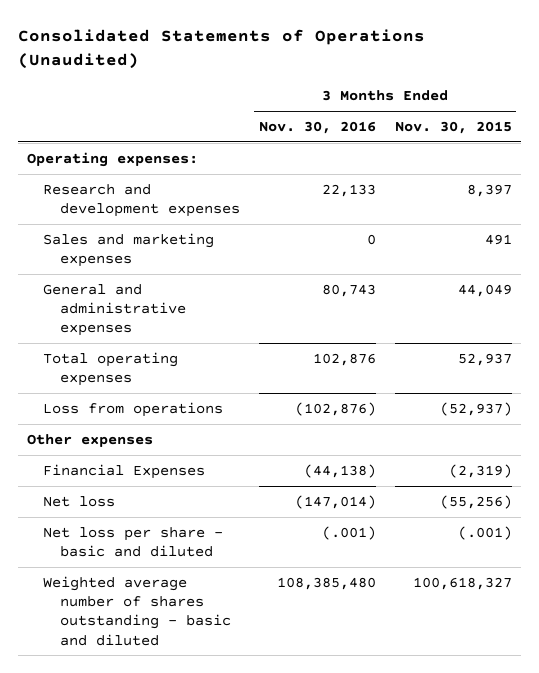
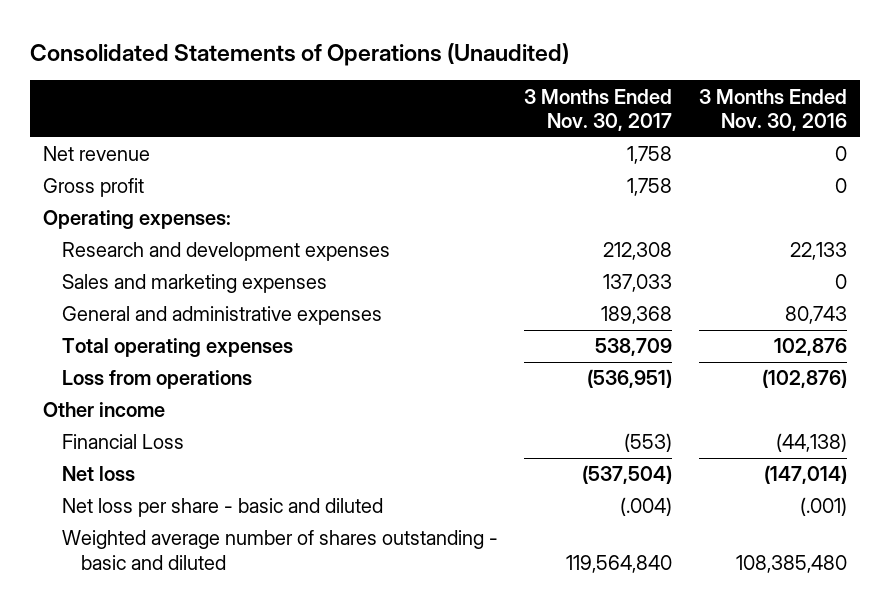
- | 3 Months Ended Nov. 30, 2016 | 3 Months Ended Nov. 30, 2015
+ | 3 Months Ended Nov. 30, 2017 | 3 Months Ended Nov. 30, 2016
+ Net revenue | 1,758 | 0
+ Gross profit | 1,758 | 0
- Other expenses
- Financial Expenses | (44,138) | (2,319)
+ Other income
+ Financial Loss | (553) | (44,138)

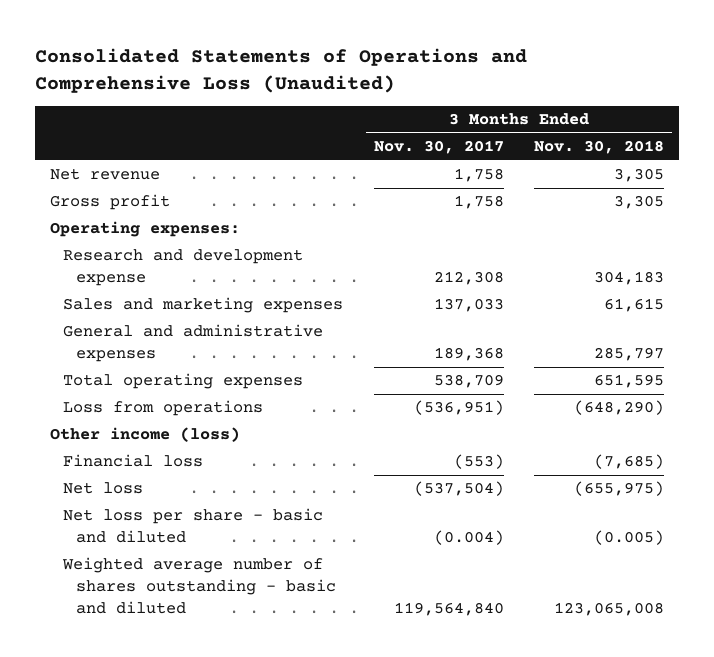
- Consolidated Statements of Operations (Unaudited)
+ Consolidated Statements of Operations and Comprehensive Loss (Unaudited)
- | 3 Months Ended Nov. 30, 2017 | 3 Months Ended Nov. 30, 2016
+ | 3 Months Ended Nov. 30, 2017 | 3 Months Ended Nov. 30, 2018
- Research and development expenses | 212,308 | 22,133
+ Research and development expense | 212,308 | 304,183
- Other income
- Financial Loss | (553) | (44,138)
+ Other income (loss)
+ Financial loss | (553) | (7,685)
- Net loss per share - basic and diluted | (.004) | (.001)
+ Net loss per share - basic and diluted | (0.004) | (0.005)

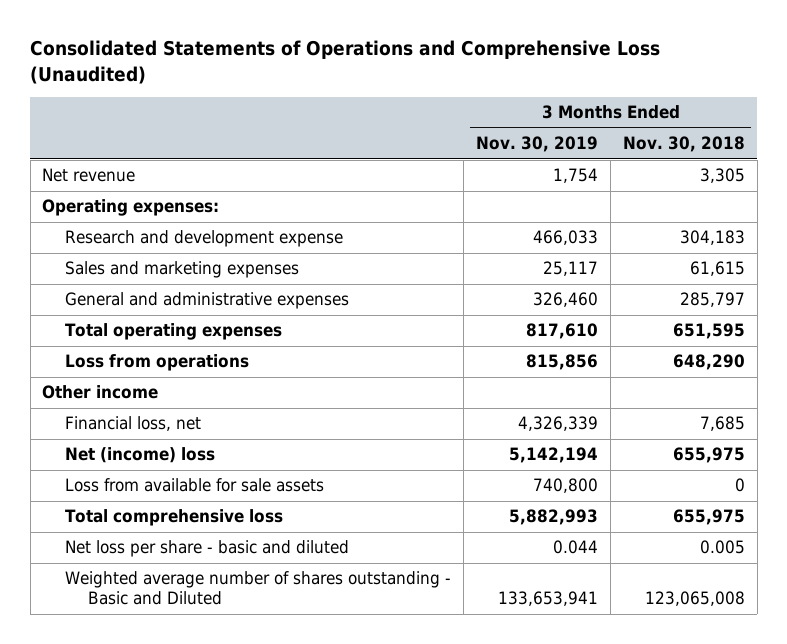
- | 3 Months Ended Nov. 30, 2017 | 3 Months Ended Nov. 30, 2018
+ | 3 Months Ended Nov. 30, 2019 | 3 Months Ended Nov. 30, 2018
- Gross profit | 1,758 | 3,305
- Loss from operations | (536,951) | (648,290)
- Other income (loss)
- Financial loss | (553) | (7,685)
- Net loss | (537,504) | (655,975)
- Net loss per share - basic and diluted | (0.004) | (0.005)
- Weighted average number of shares outstanding - basic and diluted | 119,564,840 | 123,065,008
+ Loss from operations | 815,856 | 648,290
+ Other income
+ Financial loss, net | 4,326,339 | 7,685
+ Net (income) loss | 5,142,194 | 655,975
+ Loss from available for sale assets | 740,800 | 0
+ Total comprehensive loss | 5,882,993 | 655,975
+ Net loss per share - basic and diluted | 0.044 | 0.005
+ Weighted average number of shares outstanding - Basic and Diluted | 133,653,941 | 123,065,008

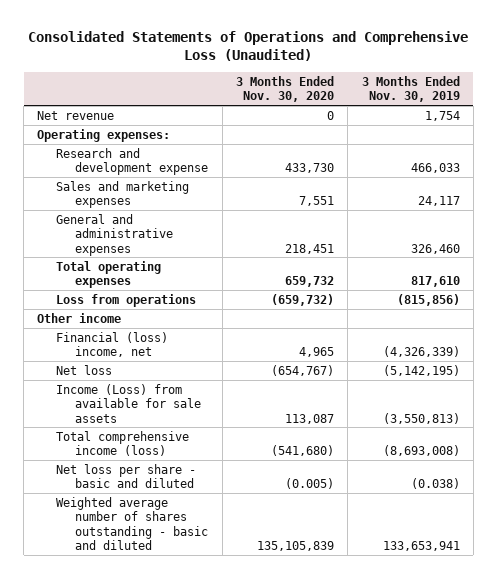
- | 3 Months Ended Nov. 30, 2019 | 3 Months Ended Nov. 30, 2018
+ | 3 Months Ended Nov. 30, 2020 | 3 Months Ended Nov. 30, 2019
- Sales and marketing expenses | 25,117 | 61,615
+ Sales and marketing expenses | 7,551 | 24,117
- Loss from operations | 815,856 | 648,290
+ Loss from operations | (659,732) | (815,856)
- Financial loss, net | 4,326,339 | 7,685
- Net (income) loss | 5,142,194 | 655,975
- Loss from available for sale assets | 740,800 | 0
- Total comprehensive loss | 5,882,993 | 655,975
- Net loss per share - basic and diluted | 0.044 | 0.005
- Weighted average number of shares outstanding - Basic and Diluted | 133,653,941 | 123,065,008
+ Financial (loss) income, net | 4,965 | (4,326,339)
+ Net loss | (654,767) | (5,142,195)
+ Income (Loss) from available for sale assets | 113,087 | (3,550,813)
+ Total comprehensive income (loss) | (541,680) | (8,693,008)
+ Net loss per share - basic and diluted | (0.005) | (0.038)
+ Weighted average number of shares outstanding - basic and diluted | 135,105,839 | 133,653,941

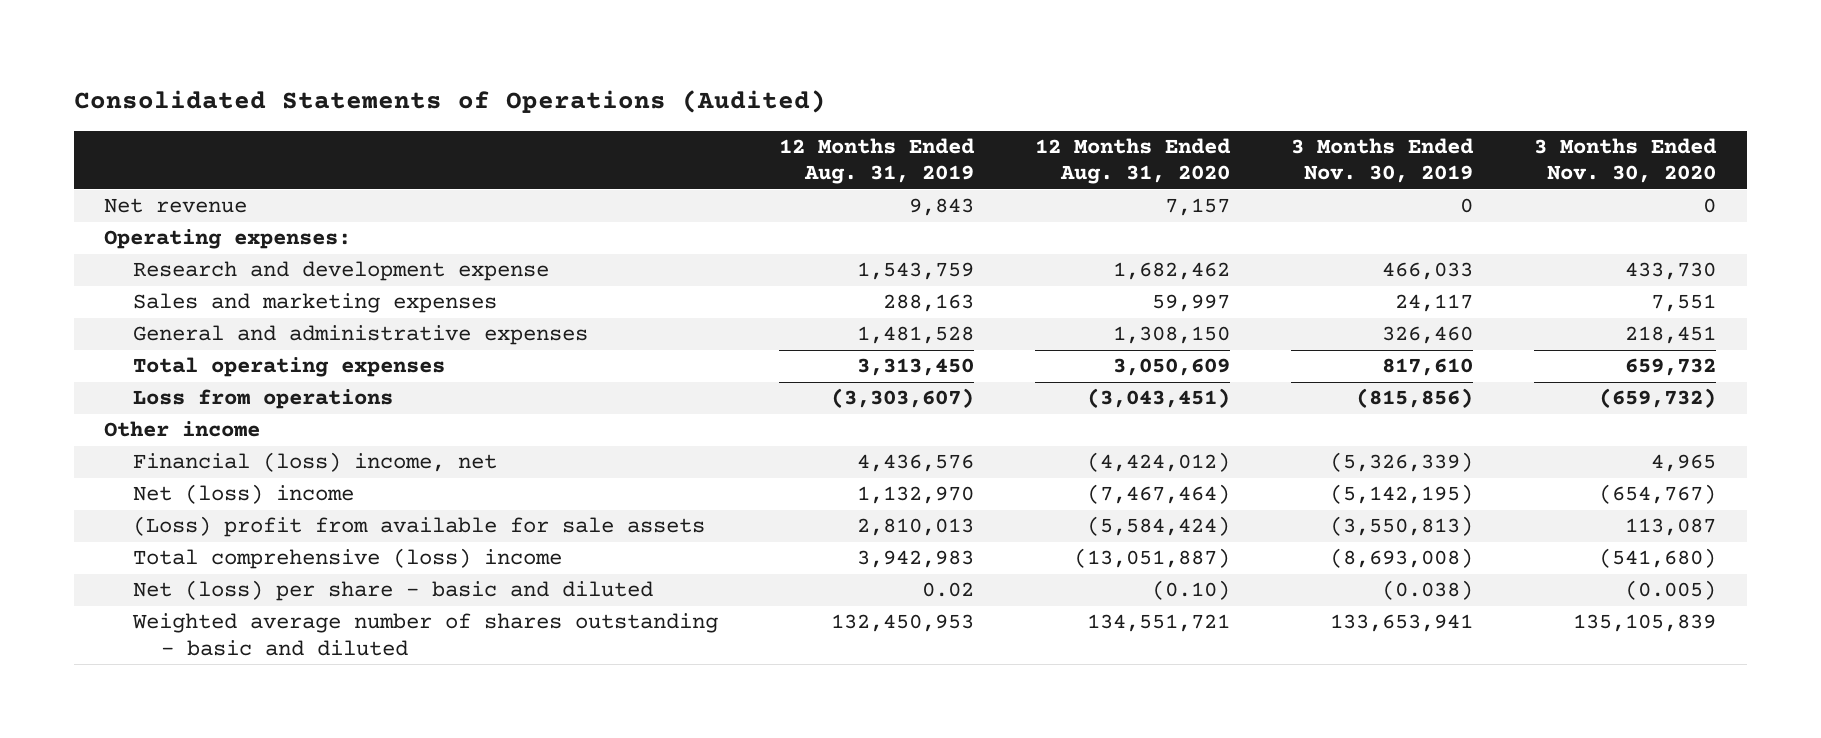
- Consolidated Statements of Operations and Comprehensive Loss (Unaudited)
+ Consolidated Statements of Operations (Audited)
- | 3 Months Ended Nov. 30, 2020 | 3 Months Ended Nov. 30, 2019
+ | 12 Months Ended Aug. 31, 2019 | 12 Months Ended Aug. 31, 2020 | 3 Months Ended Nov. 30, 2019 | 3 Months Ended Nov. 30, 2020
- Net revenue | 0 | 1,754
+ Net revenue | 9,843 | 7,157 | 0 | 0
- Financial (loss) income, net | 4,965 | (4,326,339)
- Net loss | (654,767) | (5,142,195)
- Income (Loss) from available for sale assets | 113,087 | (3,550,813)
- Total comprehensive income (loss) | (541,680) | (8,693,008)
- Net loss per share - basic and diluted | (0.005) | (0.038)
+ Financial (loss) income, net | 4,436,576 | (4,424,012) | (5,326,339) | 4,965
+ Net (loss) income | 1,132,970 | (7,467,464) | (5,142,195) | (654,767)
+ (Loss) profit from available for sale assets | 2,810,013 | (5,584,424) | (3,550,813) | 113,087
+ Total comprehensive (loss) income | 3,942,983 | (13,051,887) | (8,693,008) | (541,680)
+ Net (loss) per share - basic and diluted | 0.02 | (0.10) | (0.038) | (0.005)

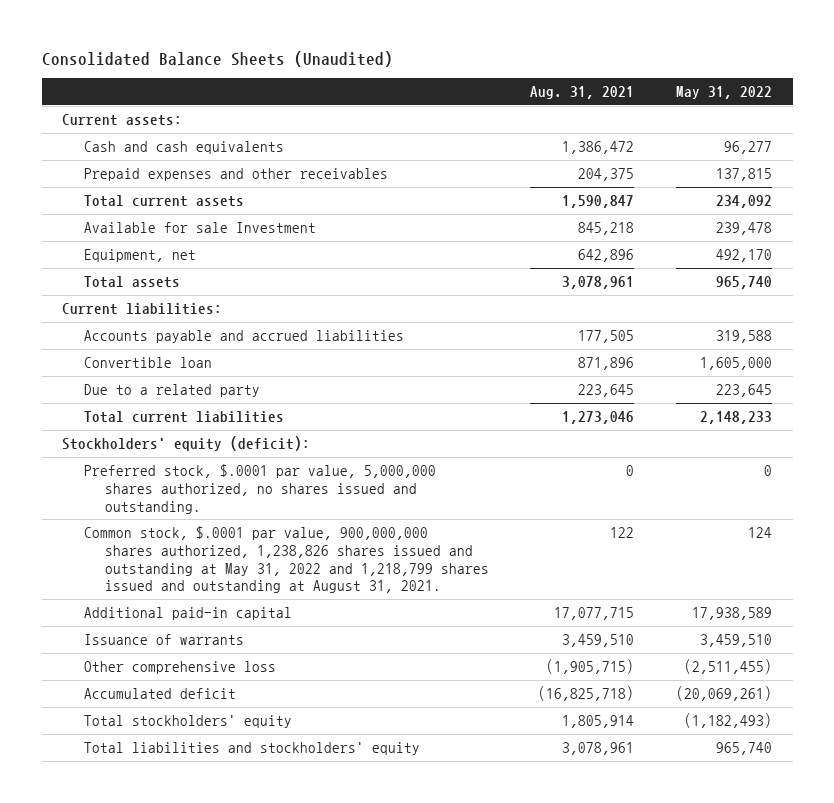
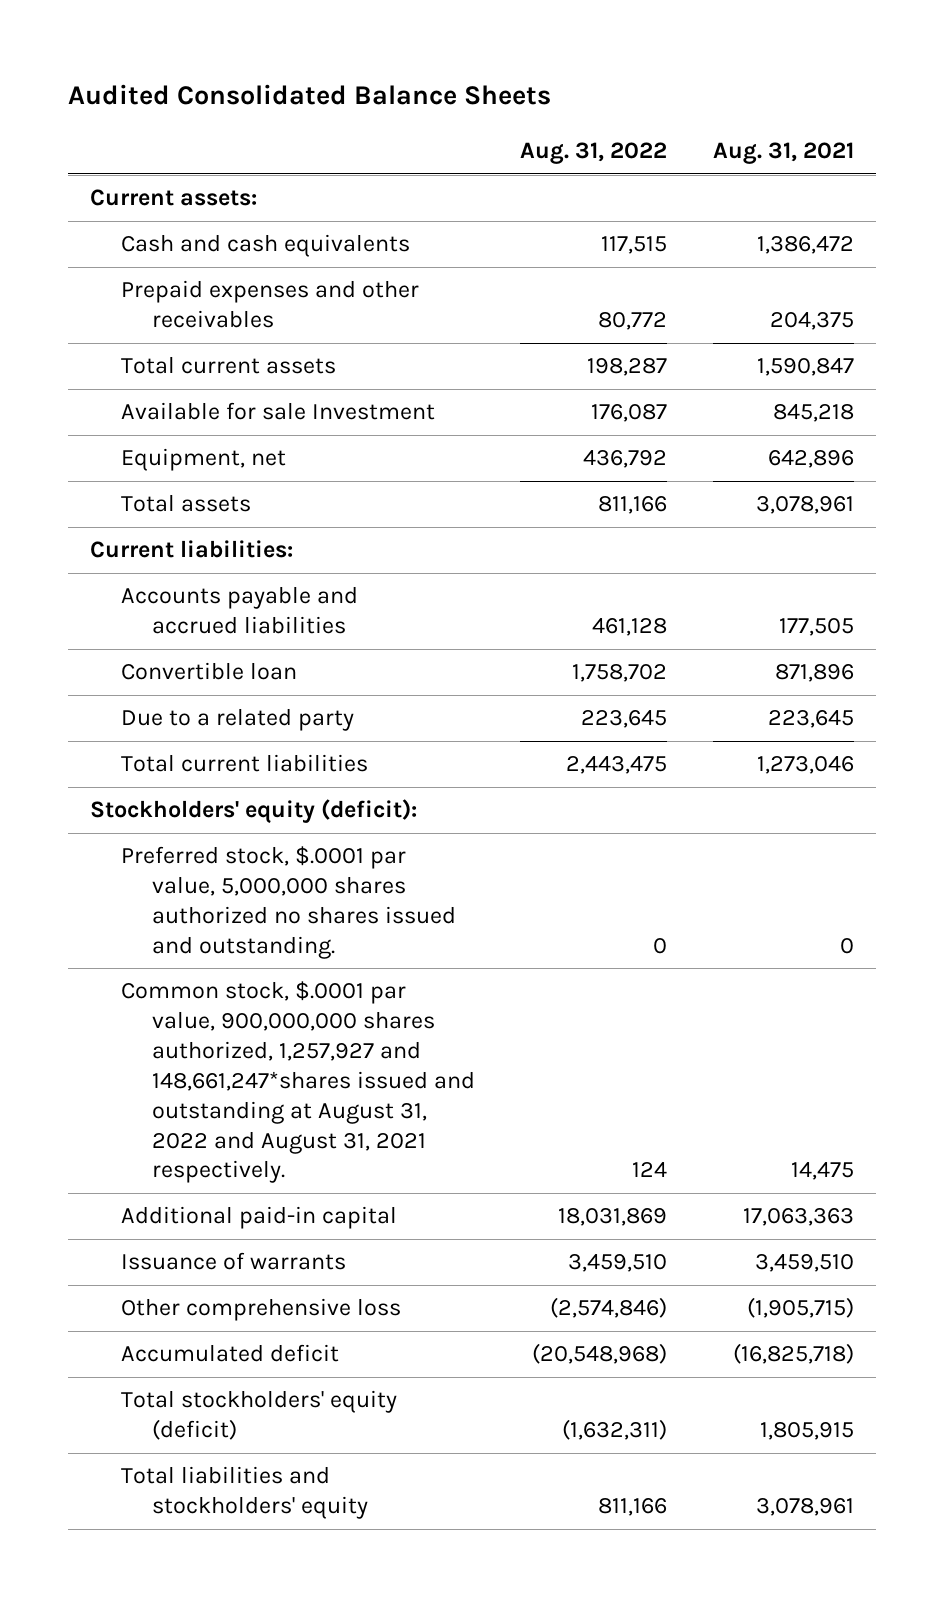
- Consolidated Balance Sheets (Unaudited)
+ Audited Consolidated Balance Sheets
- | Aug. 31, 2021 | May 31, 2022
+ | Aug. 31, 2022 | Aug. 31, 2021
- Preferred stock, $.0001 par value, 5,000,000 shares authorized, no shares issued and outstanding. | 0 | 0
- Common stock, $.0001 par value, 900,000,000 shares authorized, 1,238,826 shares issued and outstanding at May 31, 2022 and 1,218,799 shares issued and outstanding at August 31, 2021. | 122 | 124
- Additional paid-in capital | 17,077,715 | 17,938,589
+ Preferred stock, $.0001 par value, 5,000,000 shares authorized no shares issued and outstanding. | 0 | 0
+ Common stock, $.0001 par value, 900,000,000 shares authorized, 1,257,927 and 148,661,247*shares issued and outstanding at August 31, 2022 and August 31, 2021 respectively. | 124 | 14,475
+ Additional paid-in capital | 18,031,869 | 17,063,363
- Total stockholders' equity | 1,805,914 | (1,182,493)
+ Total stockholders' equity (deficit) | (1,632,311) | 1,805,915

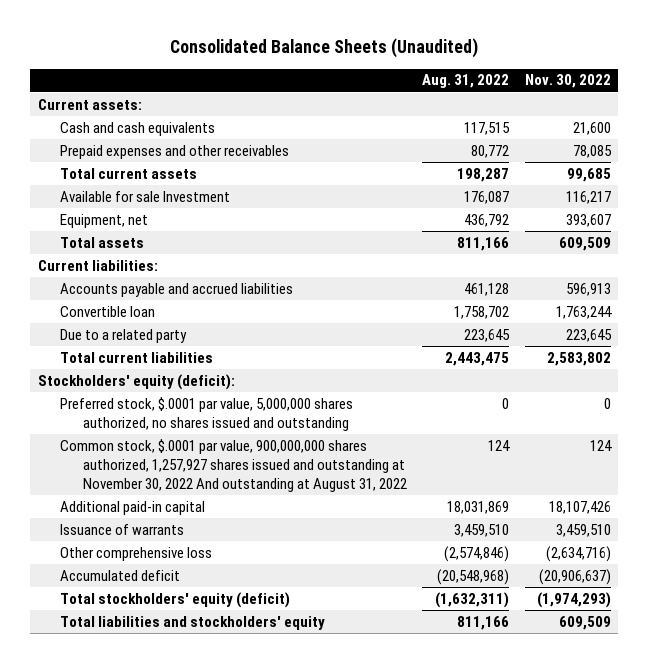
- Audited Consolidated Balance Sheets
+ Consolidated Balance Sheets (Unaudited)
- | Aug. 31, 2022 | Aug. 31, 2021
+ | Aug. 31, 2022 | Nov. 30, 2022
- Preferred stock, $.0001 par value, 5,000,000 shares authorized no shares issued and outstanding. | 0 | 0
- Common stock, $.0001 par value, 900,000,000 shares authorized, 1,257,927 and 148,661,247*shares issued and outstanding at August 31, 2022 and August 31, 2021 respectively. | 124 | 14,475
+ Preferred stock, $.0001 par value, 5,000,000 shares authorized, no shares issued and outstanding | 0 | 0
+ Common stock, $.0001 par value, 900,000,000 shares authorized, 1,257,927 shares issued and outstanding at November 30, 2022 And outstanding at August 31, 2022 | 124 | 124

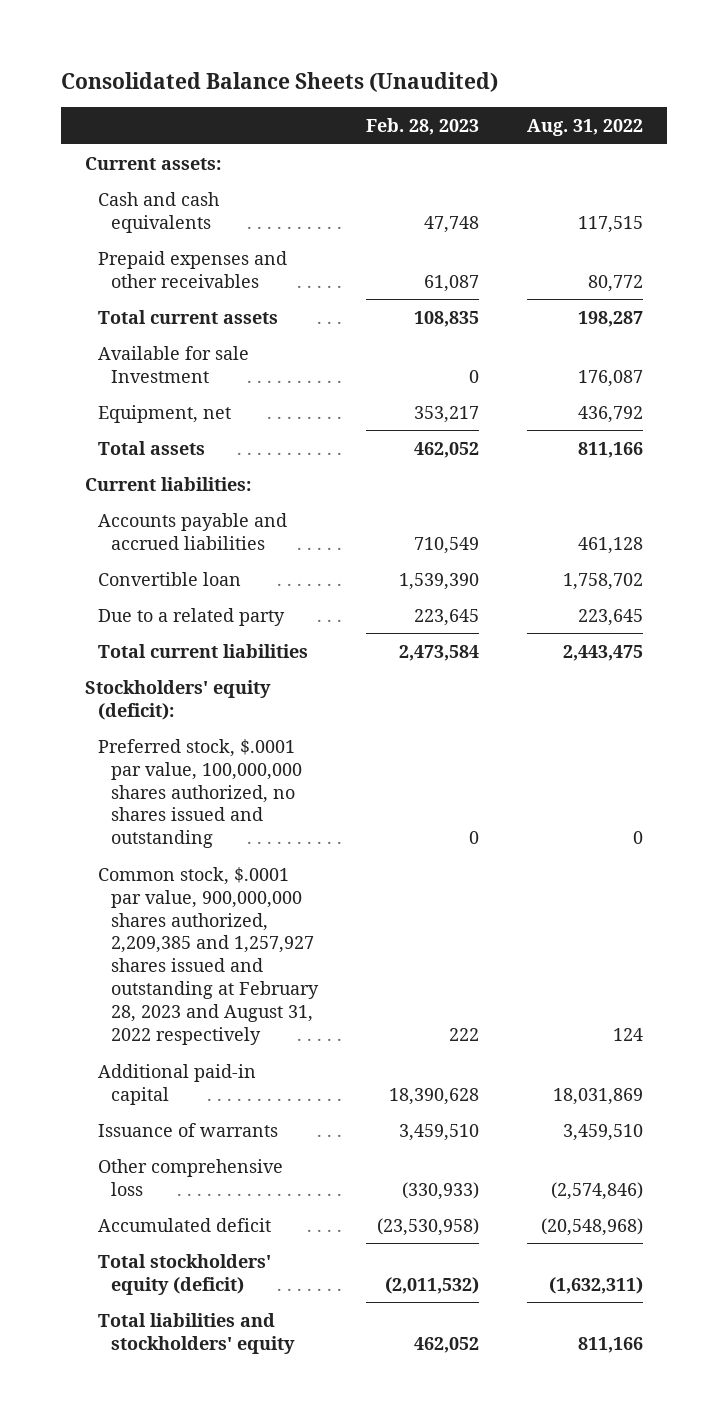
- | Aug. 31, 2022 | Nov. 30, 2022
+ | Feb. 28, 2023 | Aug. 31, 2022
- Preferred stock, $.0001 par value, 5,000,000 shares authorized, no shares issued and outstanding | 0 | 0
- Common stock, $.0001 par value, 900,000,000 shares authorized, 1,257,927 shares issued and outstanding at November 30, 2022 And outstanding at August 31, 2022 | 124 | 124
+ Preferred stock, $.0001 par value, 100,000,000 shares authorized, no shares issued and outstanding | 0 | 0
+ Common stock, $.0001 par value, 900,000,000 shares authorized, 2,209,385 and 1,257,927 shares issued and outstanding at February 28, 2023 and August 31, 2022 respectively | 222 | 124

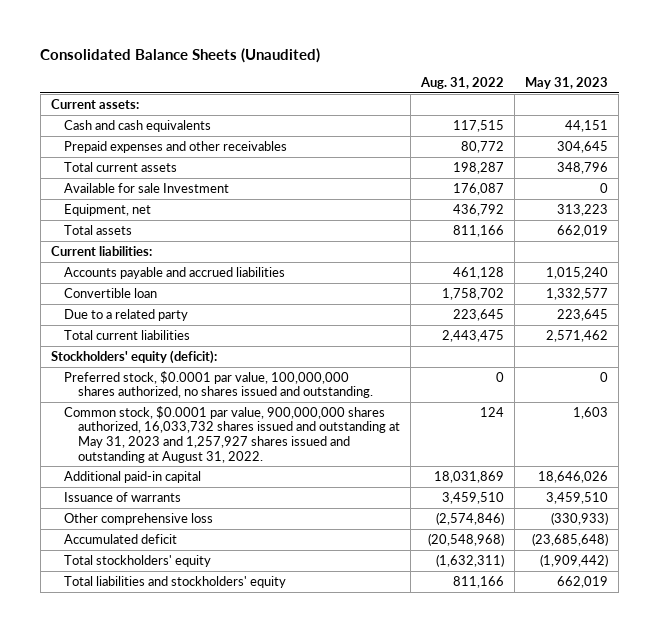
- | Feb. 28, 2023 | Aug. 31, 2022
+ | Aug. 31, 2022 | May 31, 2023
- Preferred stock, $.0001 par value, 100,000,000 shares authorized, no shares issued and outstanding | 0 | 0
- Common stock, $.0001 par value, 900,000,000 shares authorized, 2,209,385 and 1,257,927 shares issued and outstanding at February 28, 2023 and August 31, 2022 respectively | 222 | 124
+ Preferred stock, $0.0001 par value, 100,000,000 shares authorized, no shares issued and outstanding. | 0 | 0
+ Common stock, $0.0001 par value, 900,000,000 shares authorized, 16,033,732 shares issued and outstanding at May 31, 2023 and 1,257,927 shares issued and outstanding at August 31, 2022. | 124 | 1,603
- Total stockholders' equity (deficit) | (2,011,532) | (1,632,311)
+ Total stockholders' equity | (1,632,311) | (1,909,442)

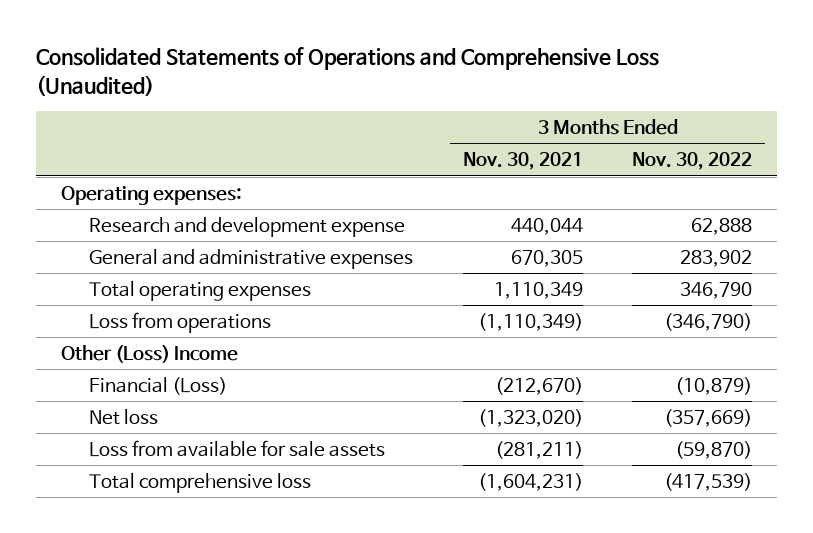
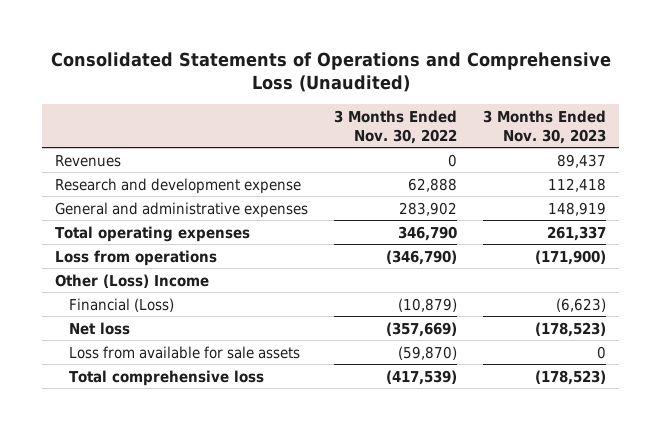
- | 3 Months Ended Nov. 30, 2021 | 3 Months Ended Nov. 30, 2022
+ | 3 Months Ended Nov. 30, 2022 | 3 Months Ended Nov. 30, 2023
- Operating expenses:
+ Revenues | 0 | 89,437

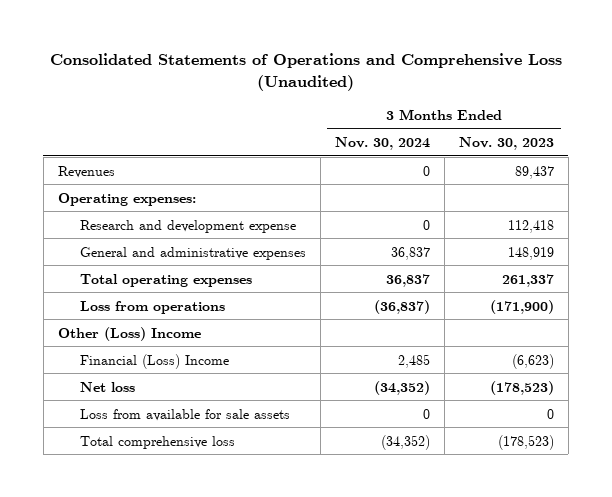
- | 3 Months Ended Nov. 30, 2022 | 3 Months Ended Nov. 30, 2023
+ | 3 Months Ended Nov. 30, 2024 | 3 Months Ended Nov. 30, 2023
+ Operating expenses:
- Financial (Loss) | (10,879) | (6,623)
+ Financial (Loss) Income | 2,485 | (6,623)

